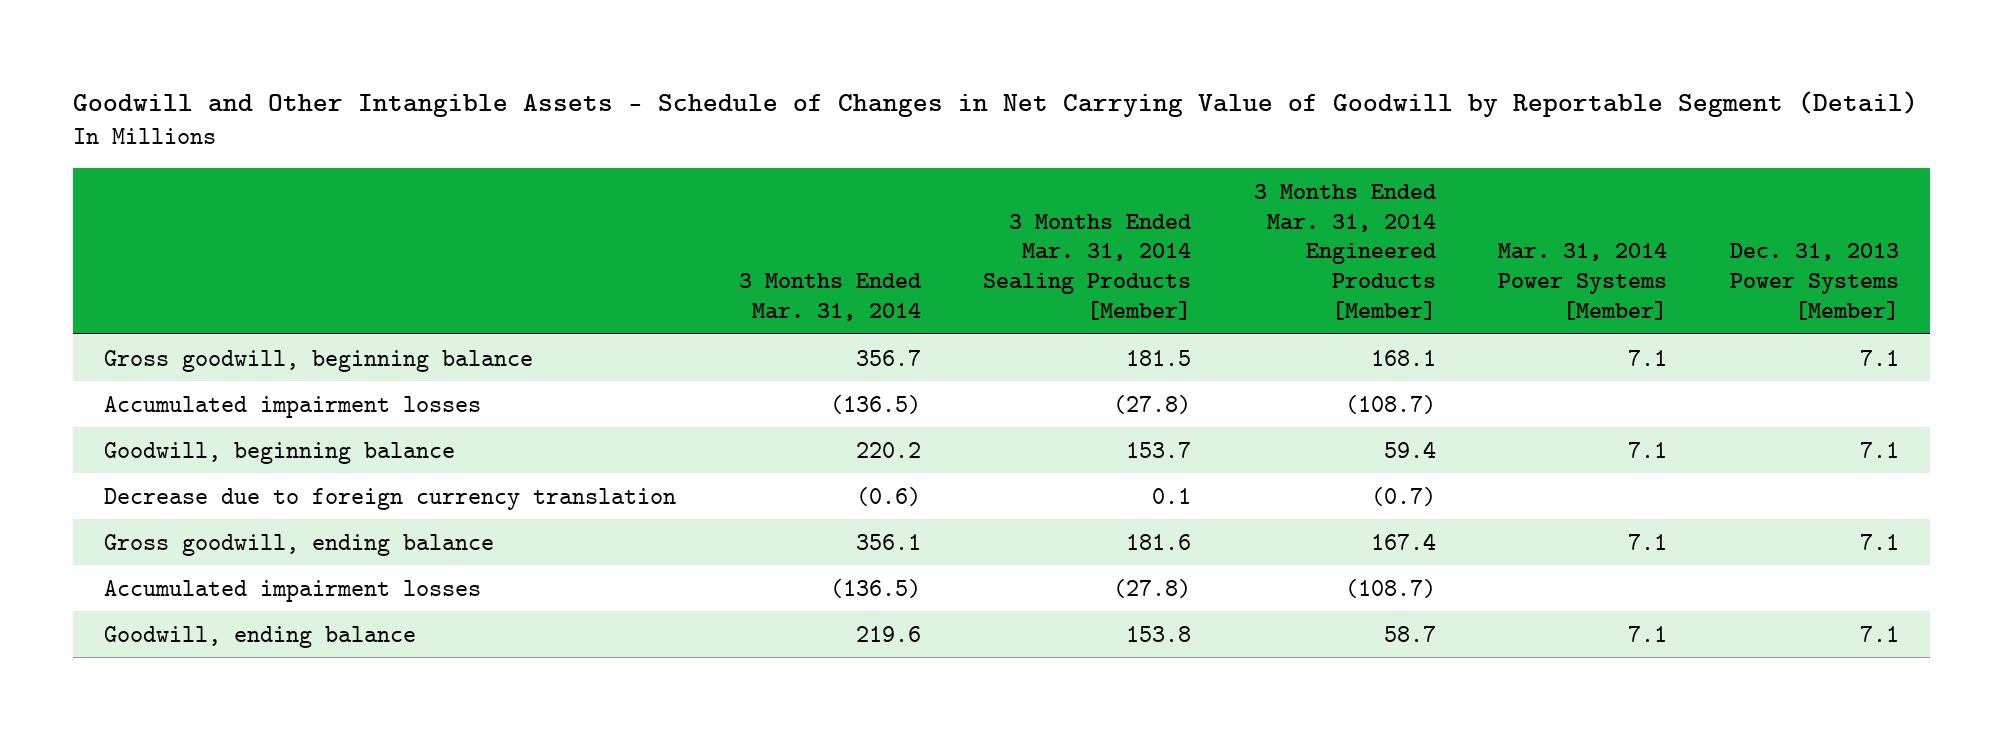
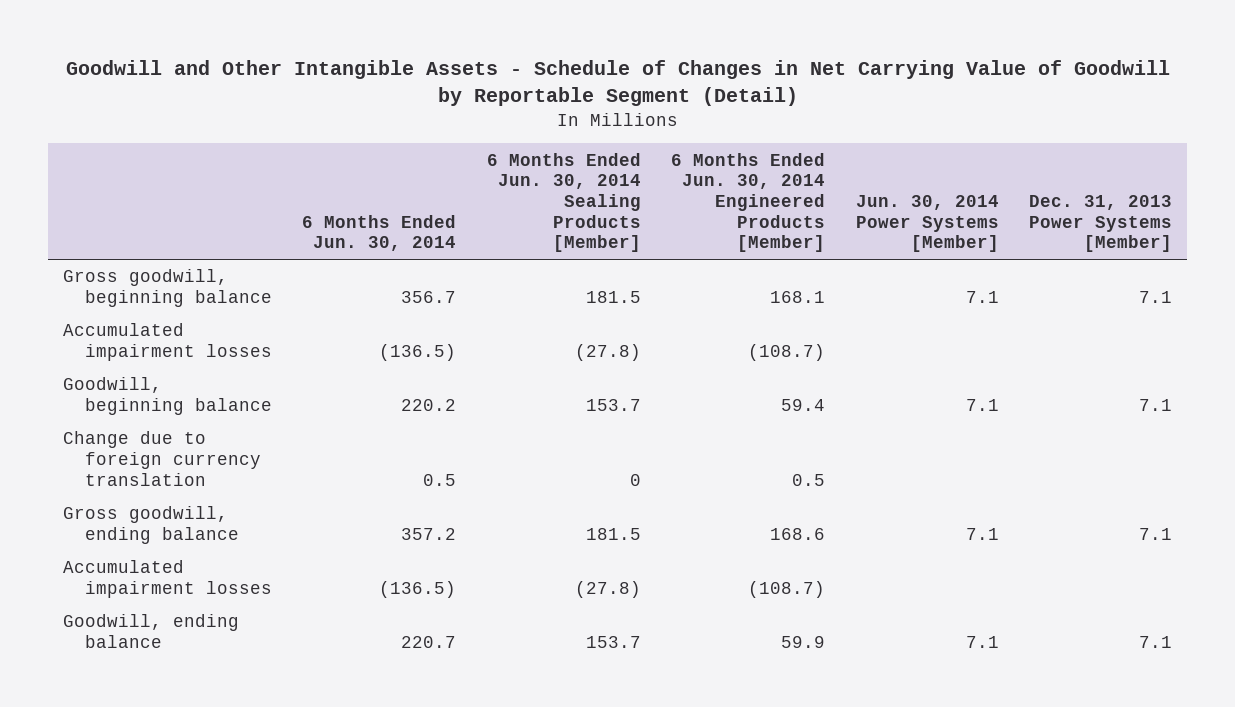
- | 3 Months Ended Mar. 31, 2014 | 3 Months Ended Mar. 31, 2014 Sealing Products [Member] | 3 Months Ended Mar. 31, 2014 Engineered Products [Member] | Mar. 31, 2014 Power Systems [Member] | Dec. 31, 2013 Power Systems [Member]
+ | 6 Months Ended Jun. 30, 2014 | 6 Months Ended Jun. 30, 2014 Sealing Products [Member] | 6 Months Ended Jun. 30, 2014 Engineered Products [Member] | Jun. 30, 2014 Power Systems [Member] | Dec. 31, 2013 Power Systems [Member]
- Decrease due to foreign currency translation | (0.6) | 0.1 | (0.7) | |
+ Change due to foreign currency translation | 0.5 | 0 | 0.5 | |

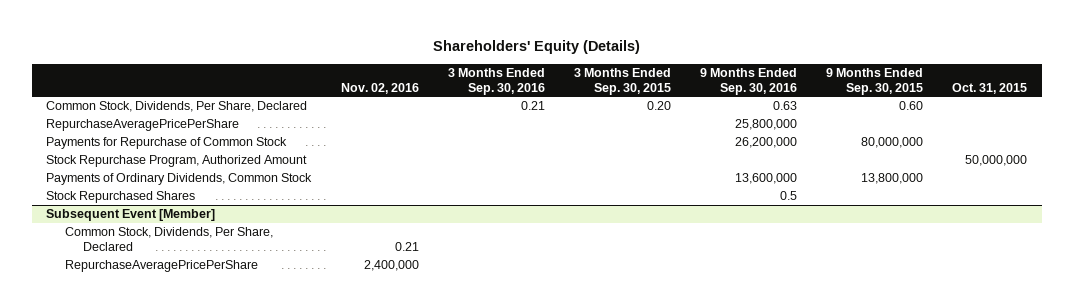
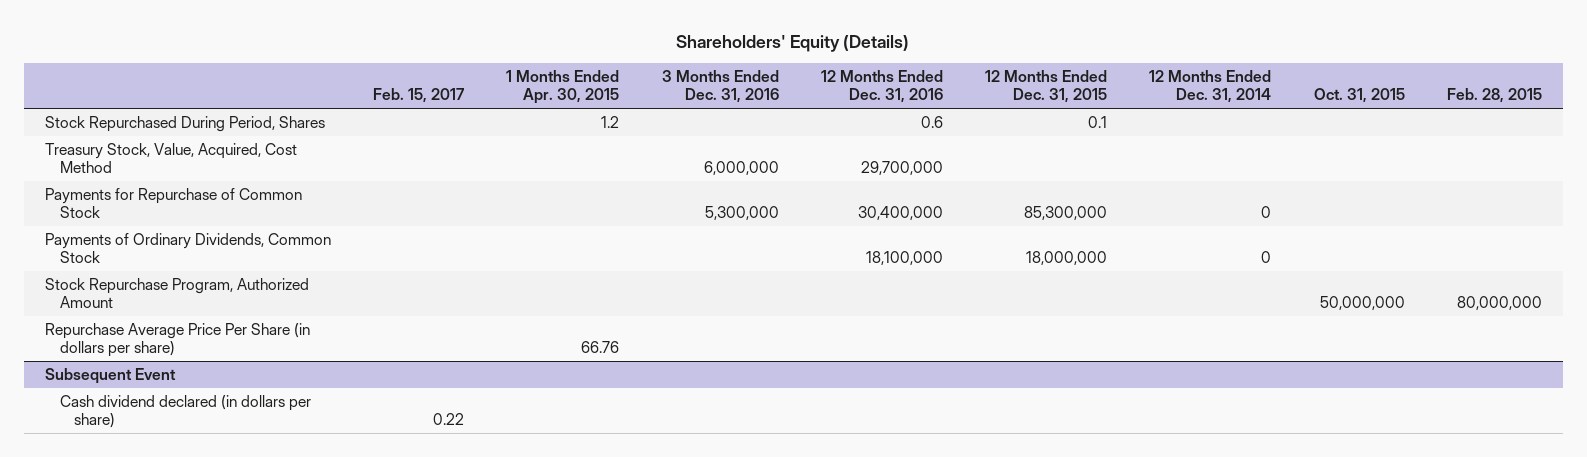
- | Nov. 02, 2016 | 3 Months Ended Sep. 30, 2016 | 3 Months Ended Sep. 30, 2015 | 9 Months Ended Sep. 30, 2016 | 9 Months Ended Sep. 30, 2015 | Oct. 31, 2015
+ | Feb. 15, 2017 | 1 Months Ended Apr. 30, 2015 | 3 Months Ended Dec. 31, 2016 | 12 Months Ended Dec. 31, 2016 | 12 Months Ended Dec. 31, 2015 | 12 Months Ended Dec. 31, 2014 | Oct. 31, 2015 | Feb. 28, 2015
- Common Stock, Dividends, Per Share, Declared | | 0.21 | 0.20 | 0.63 | 0.60 |
- RepurchaseAveragePricePerShare | | | | 25,800,000 | |
+ Stock Repurchased During Period, Shares | | 1.2 | | 0.6 | 0.1 | | |
+ Treasury Stock, Value, Acquired, Cost Method | | | 6,000,000 | 29,700,000 | | | |
- Stock Repurchased Shares | | | | 0.5 | |
- Subsequent Event [Member]
- Common Stock, Dividends, Per Share, Declared | 0.21 | | | | |
- RepurchaseAveragePricePerShare | 2,400,000 | | | | |
moved down: Stock Repurchase Program, Authorized Amount | | | | | | | 50,000,000 | 80,000,000
+ Repurchase Average Price Per Share (in dollars per share) | | 66.76 | | | | | |
+ Subsequent Event
+ Cash dividend declared (in dollars per share) | 0.22 | | | | | | |

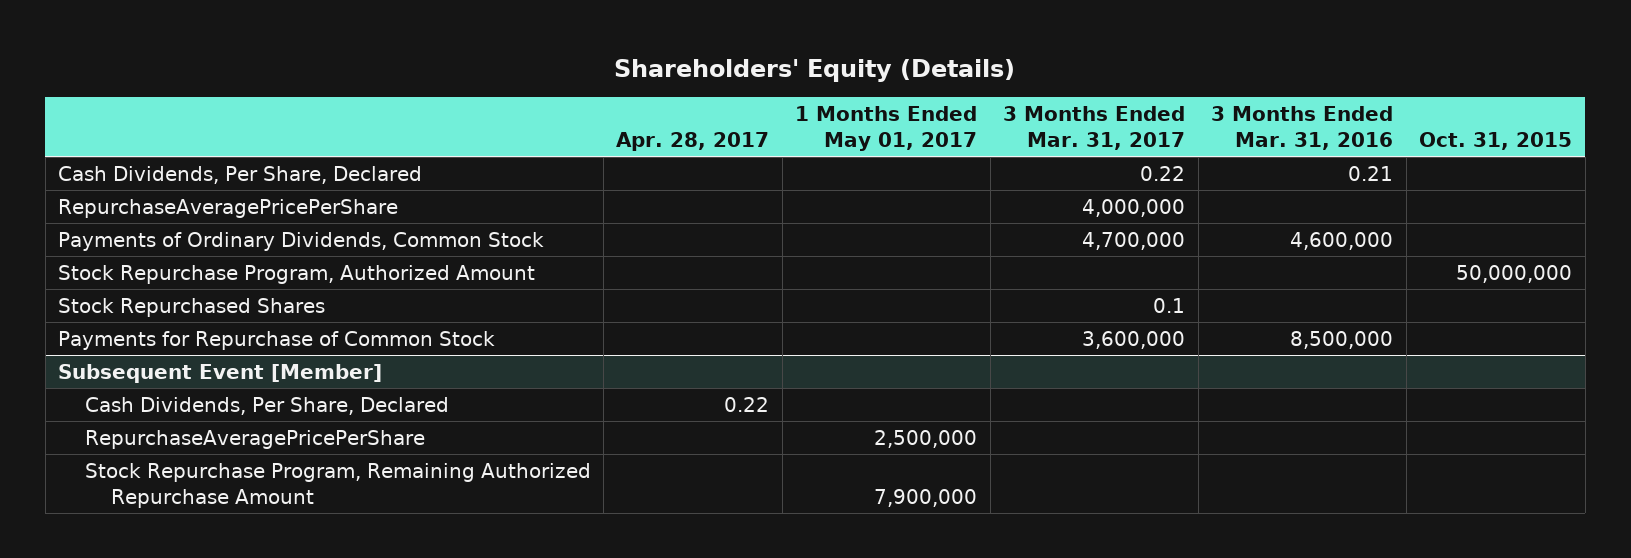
- | Feb. 15, 2017 | 1 Months Ended Apr. 30, 2015 | 3 Months Ended Dec. 31, 2016 | 12 Months Ended Dec. 31, 2016 | 12 Months Ended Dec. 31, 2015 | 12 Months Ended Dec. 31, 2014 | Oct. 31, 2015 | Feb. 28, 2015
+ | Apr. 28, 2017 | 1 Months Ended May 01, 2017 | 3 Months Ended Mar. 31, 2017 | 3 Months Ended Mar. 31, 2016 | Oct. 31, 2015
- Stock Repurchased During Period, Shares | | 1.2 | | 0.6 | 0.1 | | |
- Treasury Stock, Value, Acquired, Cost Method | | | 6,000,000 | 29,700,000 | | | |
+ Cash Dividends, Per Share, Declared | | | 0.22 | 0.21 |
+ RepurchaseAveragePricePerShare | | | 4,000,000 | |
- Repurchase Average Price Per Share (in dollars per share) | | 66.76 | | | | | |
- Subsequent Event
- Cash dividend declared (in dollars per share) | 0.22 | | | | | | |
+ Stock Repurchased Shares | | | 0.1 | |
moved down: Payments for Repurchase of Common Stock | | | 3,600,000 | 8,500,000 |
+ Subsequent Event [Member]
+ Cash Dividends, Per Share, Declared | 0.22 | | | |
+ RepurchaseAveragePricePerShare | | 2,500,000 | | |
+ Stock Repurchase Program, Remaining Authorized Repurchase Amount | | 7,900,000 | | |

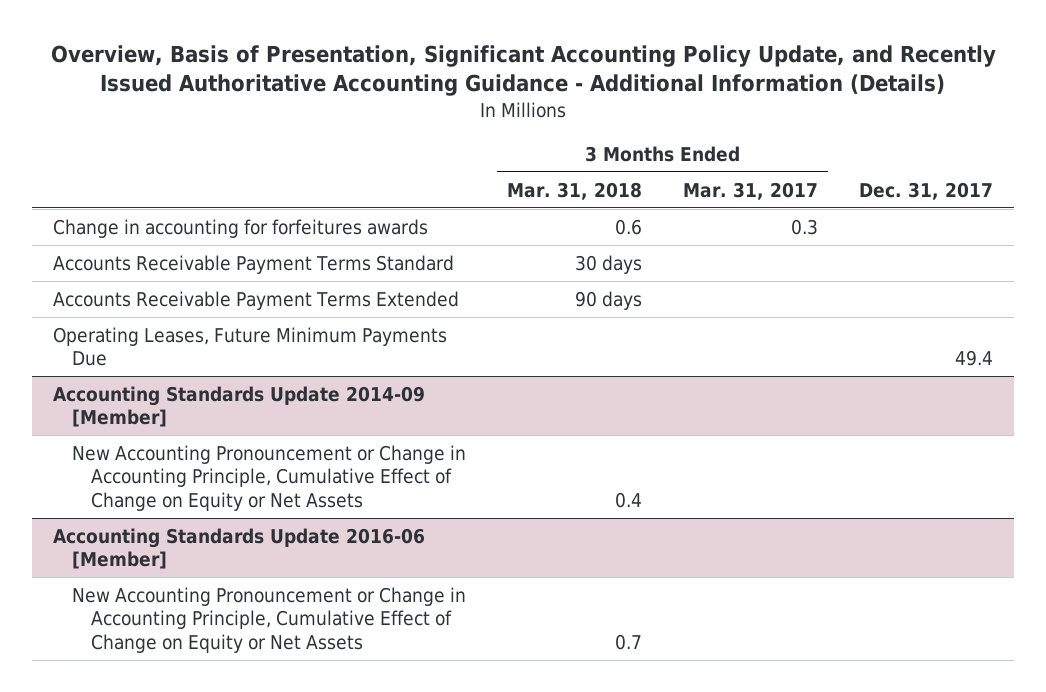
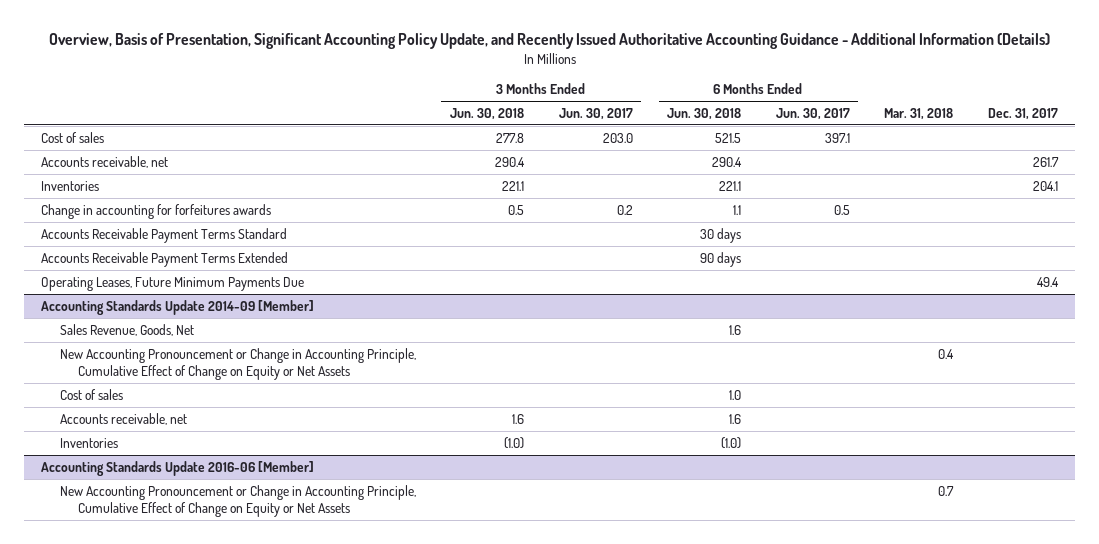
- | 3 Months Ended Mar. 31, 2018 | 3 Months Ended Mar. 31, 2017 | Dec. 31, 2017
+ | 3 Months Ended Jun. 30, 2018 | 3 Months Ended Jun. 30, 2017 | 6 Months Ended Jun. 30, 2018 | 6 Months Ended Jun. 30, 2017 | Mar. 31, 2018 | Dec. 31, 2017
+ Cost of sales | 277.8 | 203.0 | 521.5 | 397.1 | |
+ Accounts receivable, net | 290.4 | | 290.4 | | | 261.7
+ Inventories | 221.1 | | 221.1 | | | 204.1
@ Accounting Standards Update 2014-09 [Member]
+ Sales Revenue, Goods, Net | | | 1.6 | | |
+ Cost of sales | | | 1.0 | | |
+ Accounts receivable, net | 1.6 | | 1.6 | | |
+ Inventories | (1.0) | | (1.0) | | |

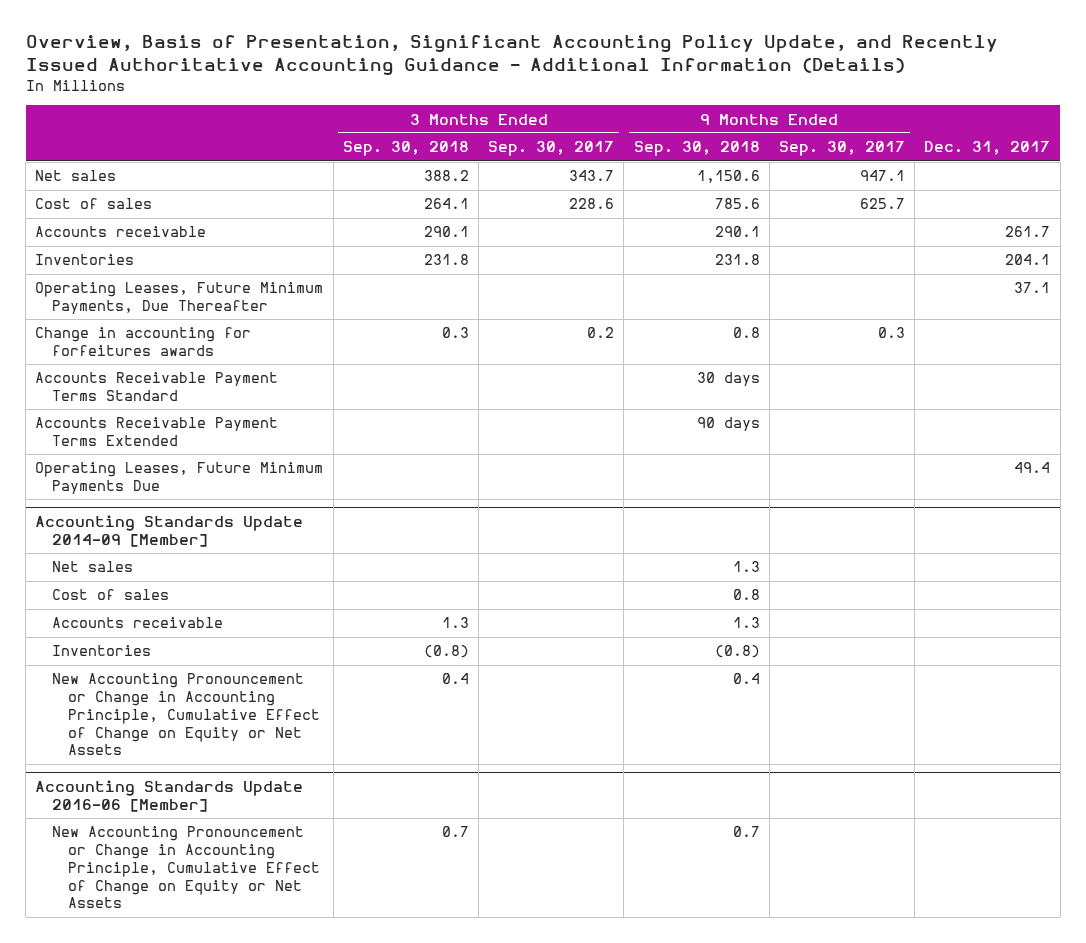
- | 3 Months Ended Jun. 30, 2018 | 3 Months Ended Jun. 30, 2017 | 6 Months Ended Jun. 30, 2018 | 6 Months Ended Jun. 30, 2017 | Mar. 31, 2018 | Dec. 31, 2017
+ | 3 Months Ended Sep. 30, 2018 | 3 Months Ended Sep. 30, 2017 | 9 Months Ended Sep. 30, 2018 | 9 Months Ended Sep. 30, 2017 | Dec. 31, 2017
+ Net sales | 388.2 | 343.7 | 1,150.6 | 947.1 |
- Accounts receivable, net | 290.4 | | 290.4 | | | 261.7
+ Accounts receivable | 290.1 | | 290.1 | | 261.7
+ Operating Leases, Future Minimum Payments, Due Thereafter | | | | | 37.1
@ Accounting Standards Update 2014-09 [Member]
- Sales Revenue, Goods, Net | | | 1.6 | | |
+ Net sales | | | 1.3 | |
- Accounts receivable, net | 1.6 | | 1.6 | | |
+ Accounts receivable | 1.3 | | 1.3 | |
moved down: New Accounting Pronouncement or Change in Accounting Principle, Cumulative Effect of Change on Equity or Net Assets | 0.4 | | 0.4 | |

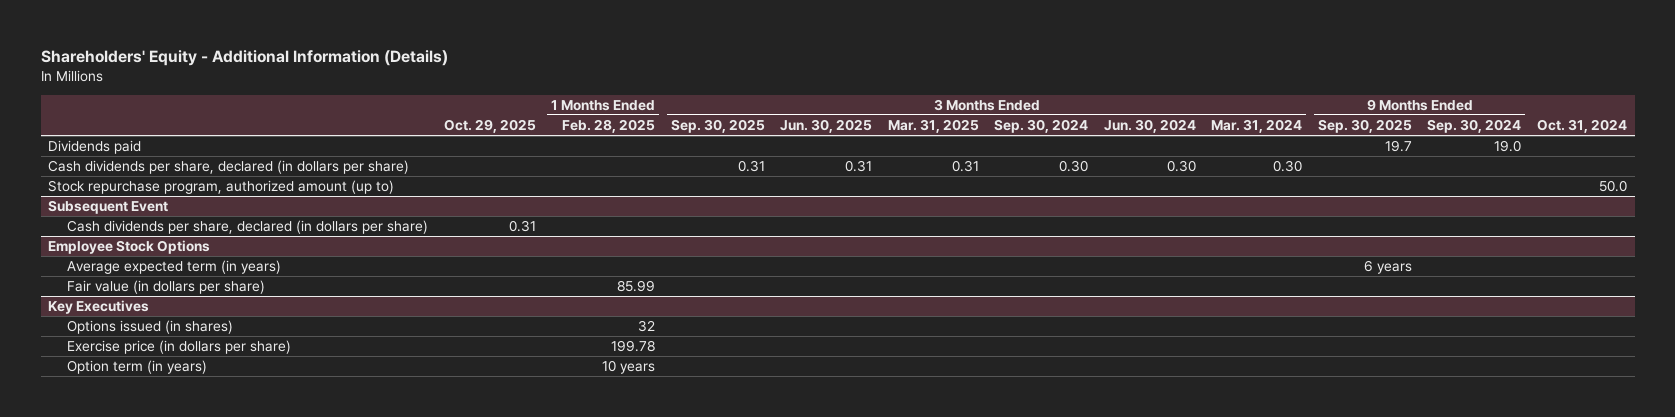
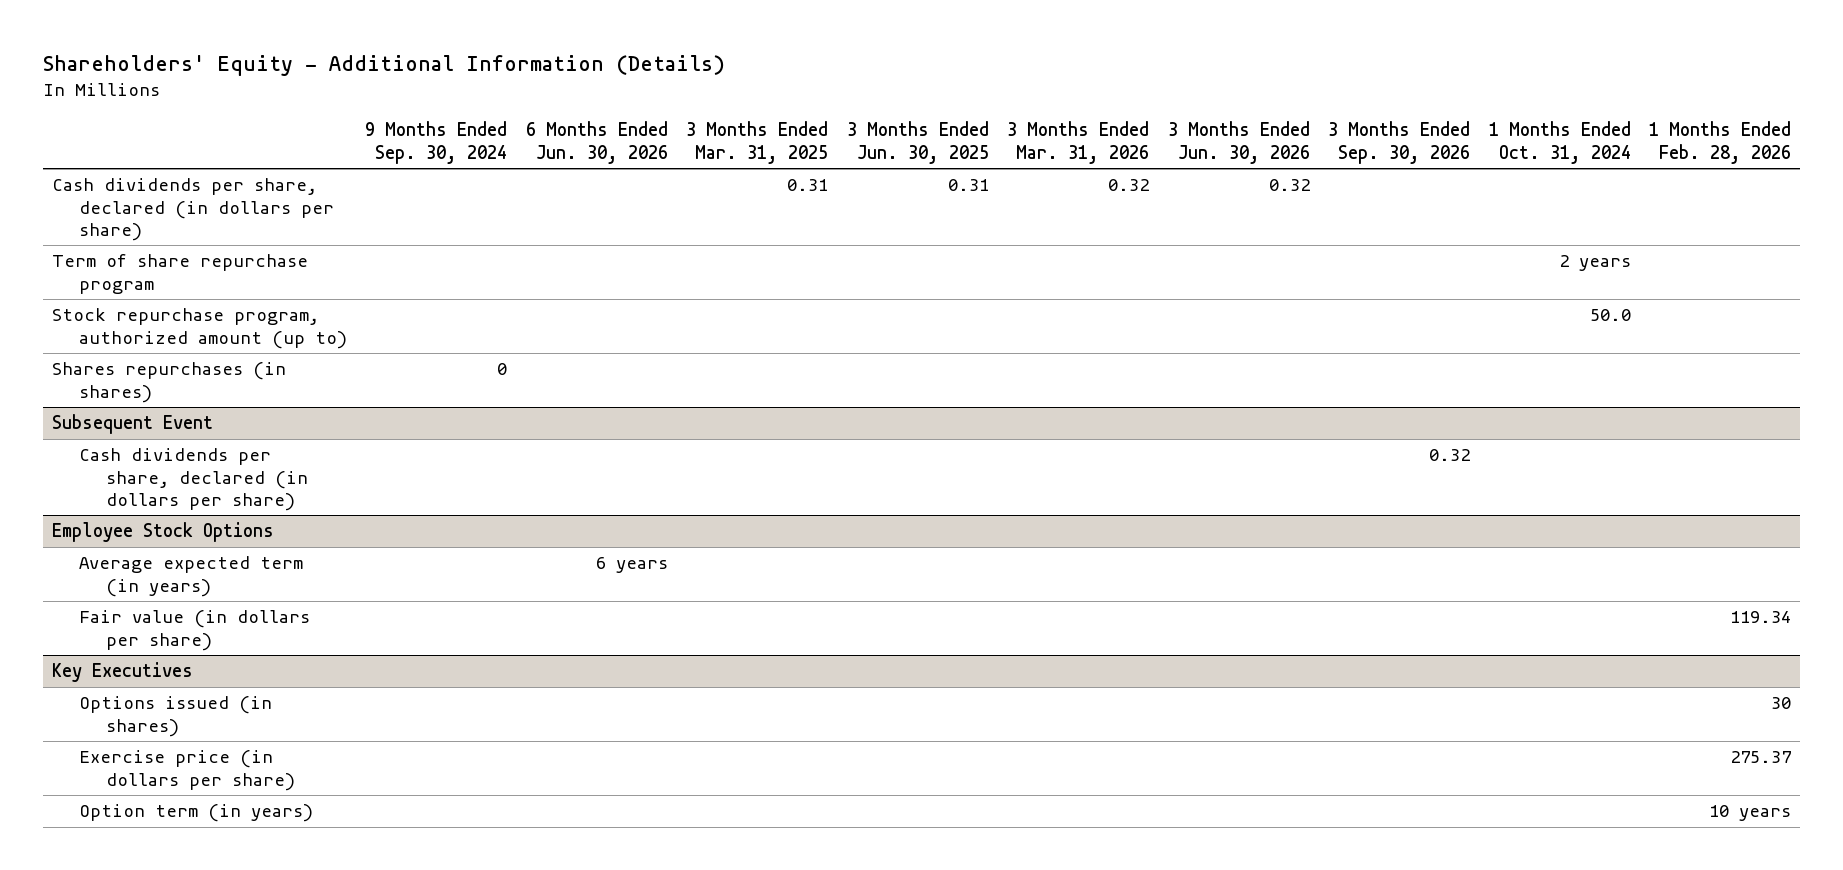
- | Oct. 29, 2025 | 1 Months Ended Feb. 28, 2025 | 3 Months Ended Sep. 30, 2025 | 3 Months Ended Jun. 30, 2025 | 3 Months Ended Mar. 31, 2025 | 3 Months Ended Sep. 30, 2024 | 3 Months Ended Jun. 30, 2024 | 3 Months Ended Mar. 31, 2024 | 9 Months Ended Sep. 30, 2025 | 9 Months Ended Sep. 30, 2024 | Oct. 31, 2024
+ | 9 Months Ended Sep. 30, 2024 | 6 Months Ended Jun. 30, 2026 | 3 Months Ended Mar. 31, 2025 | 3 Months Ended Jun. 30, 2025 | 3 Months Ended Mar. 31, 2026 | 3 Months Ended Jun. 30, 2026 | 3 Months Ended Sep. 30, 2026 | 1 Months Ended Oct. 31, 2024 | 1 Months Ended Feb. 28, 2026
- Dividends paid | | | | | | | | | 19.7 | 19.0 |
+ Term of share repurchase program | | | | | | | | 2 years |
+ Shares repurchases (in shares) | 0 | | | | | | | |

